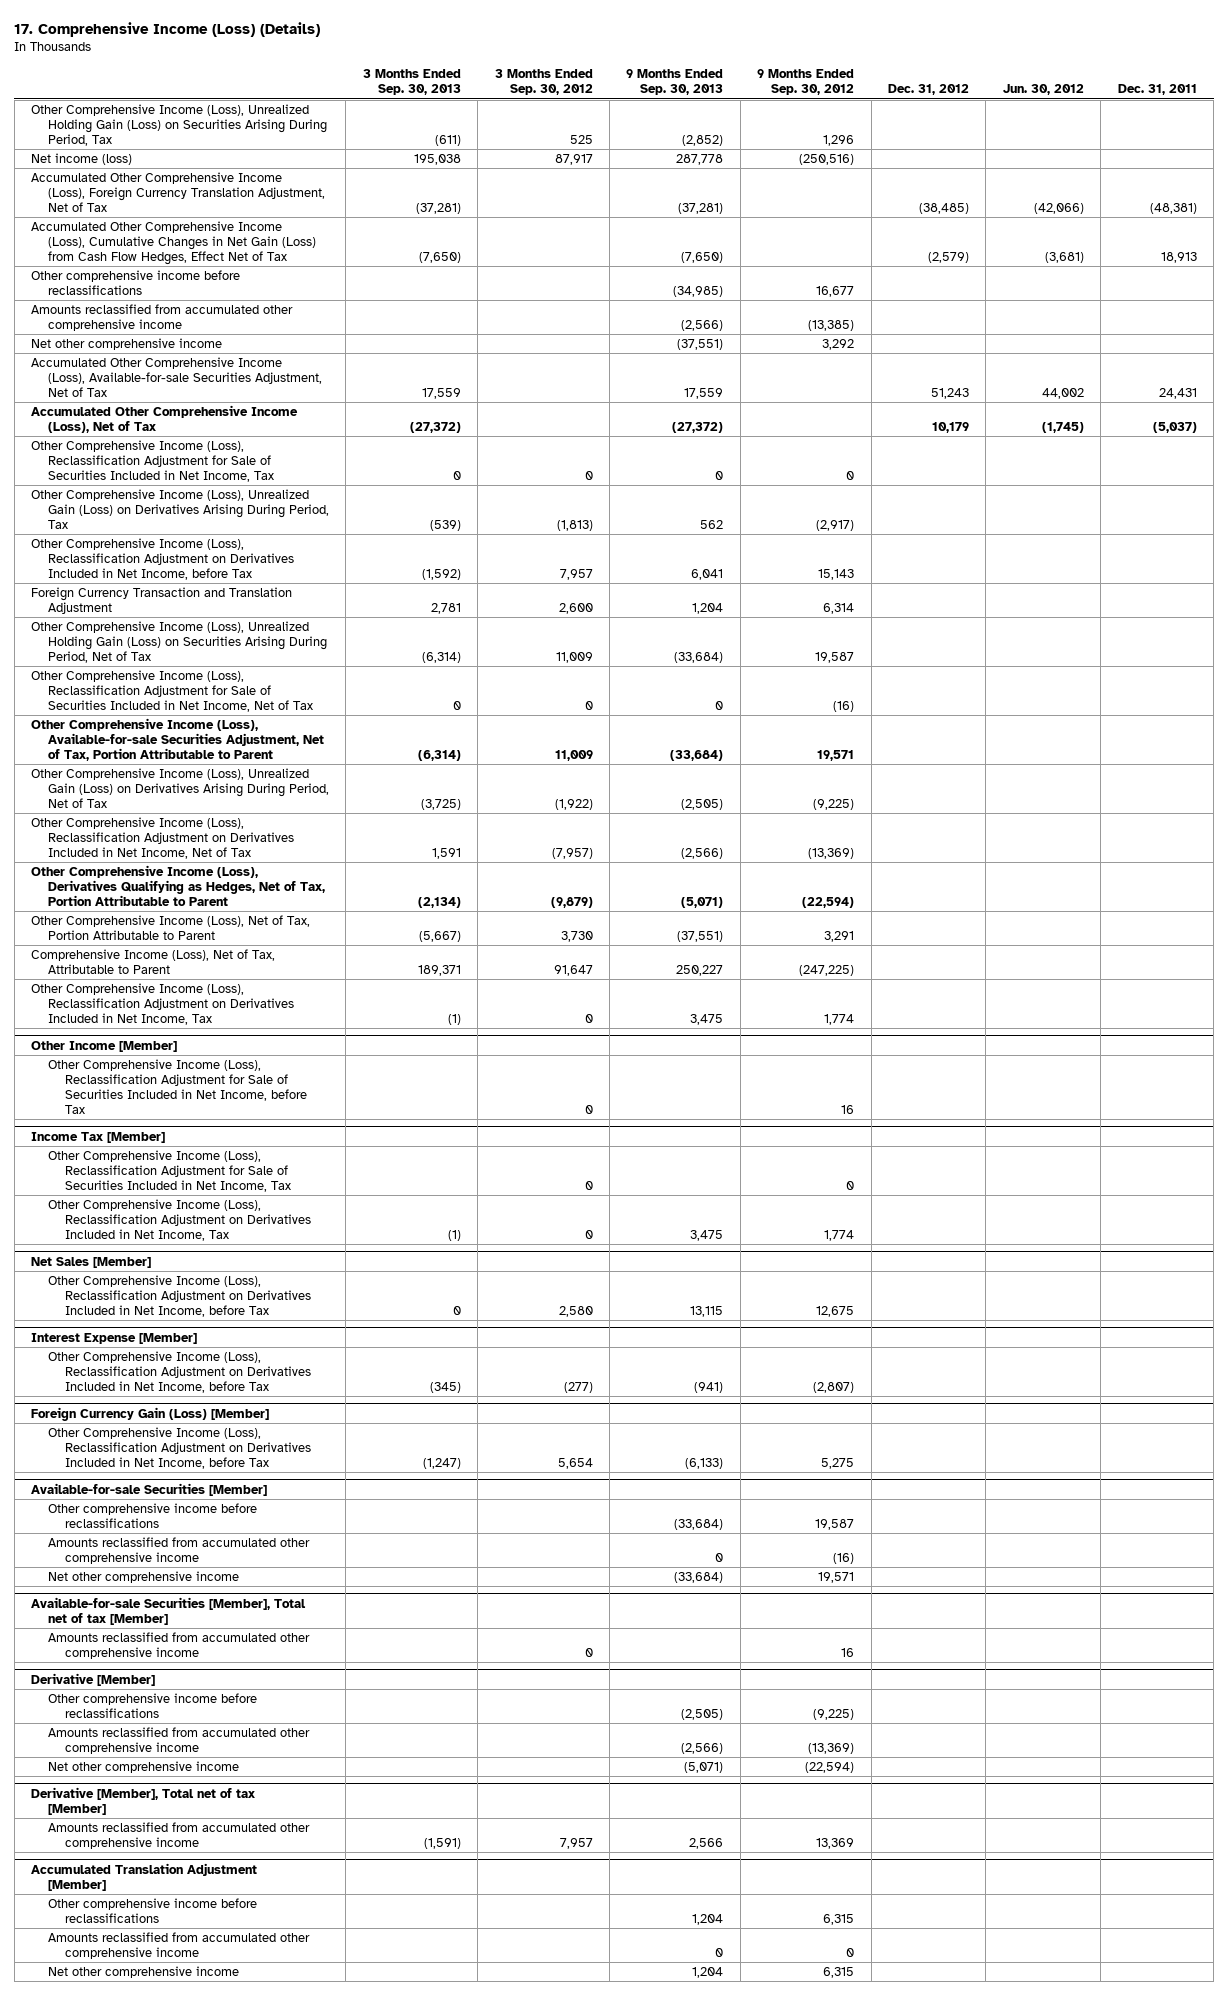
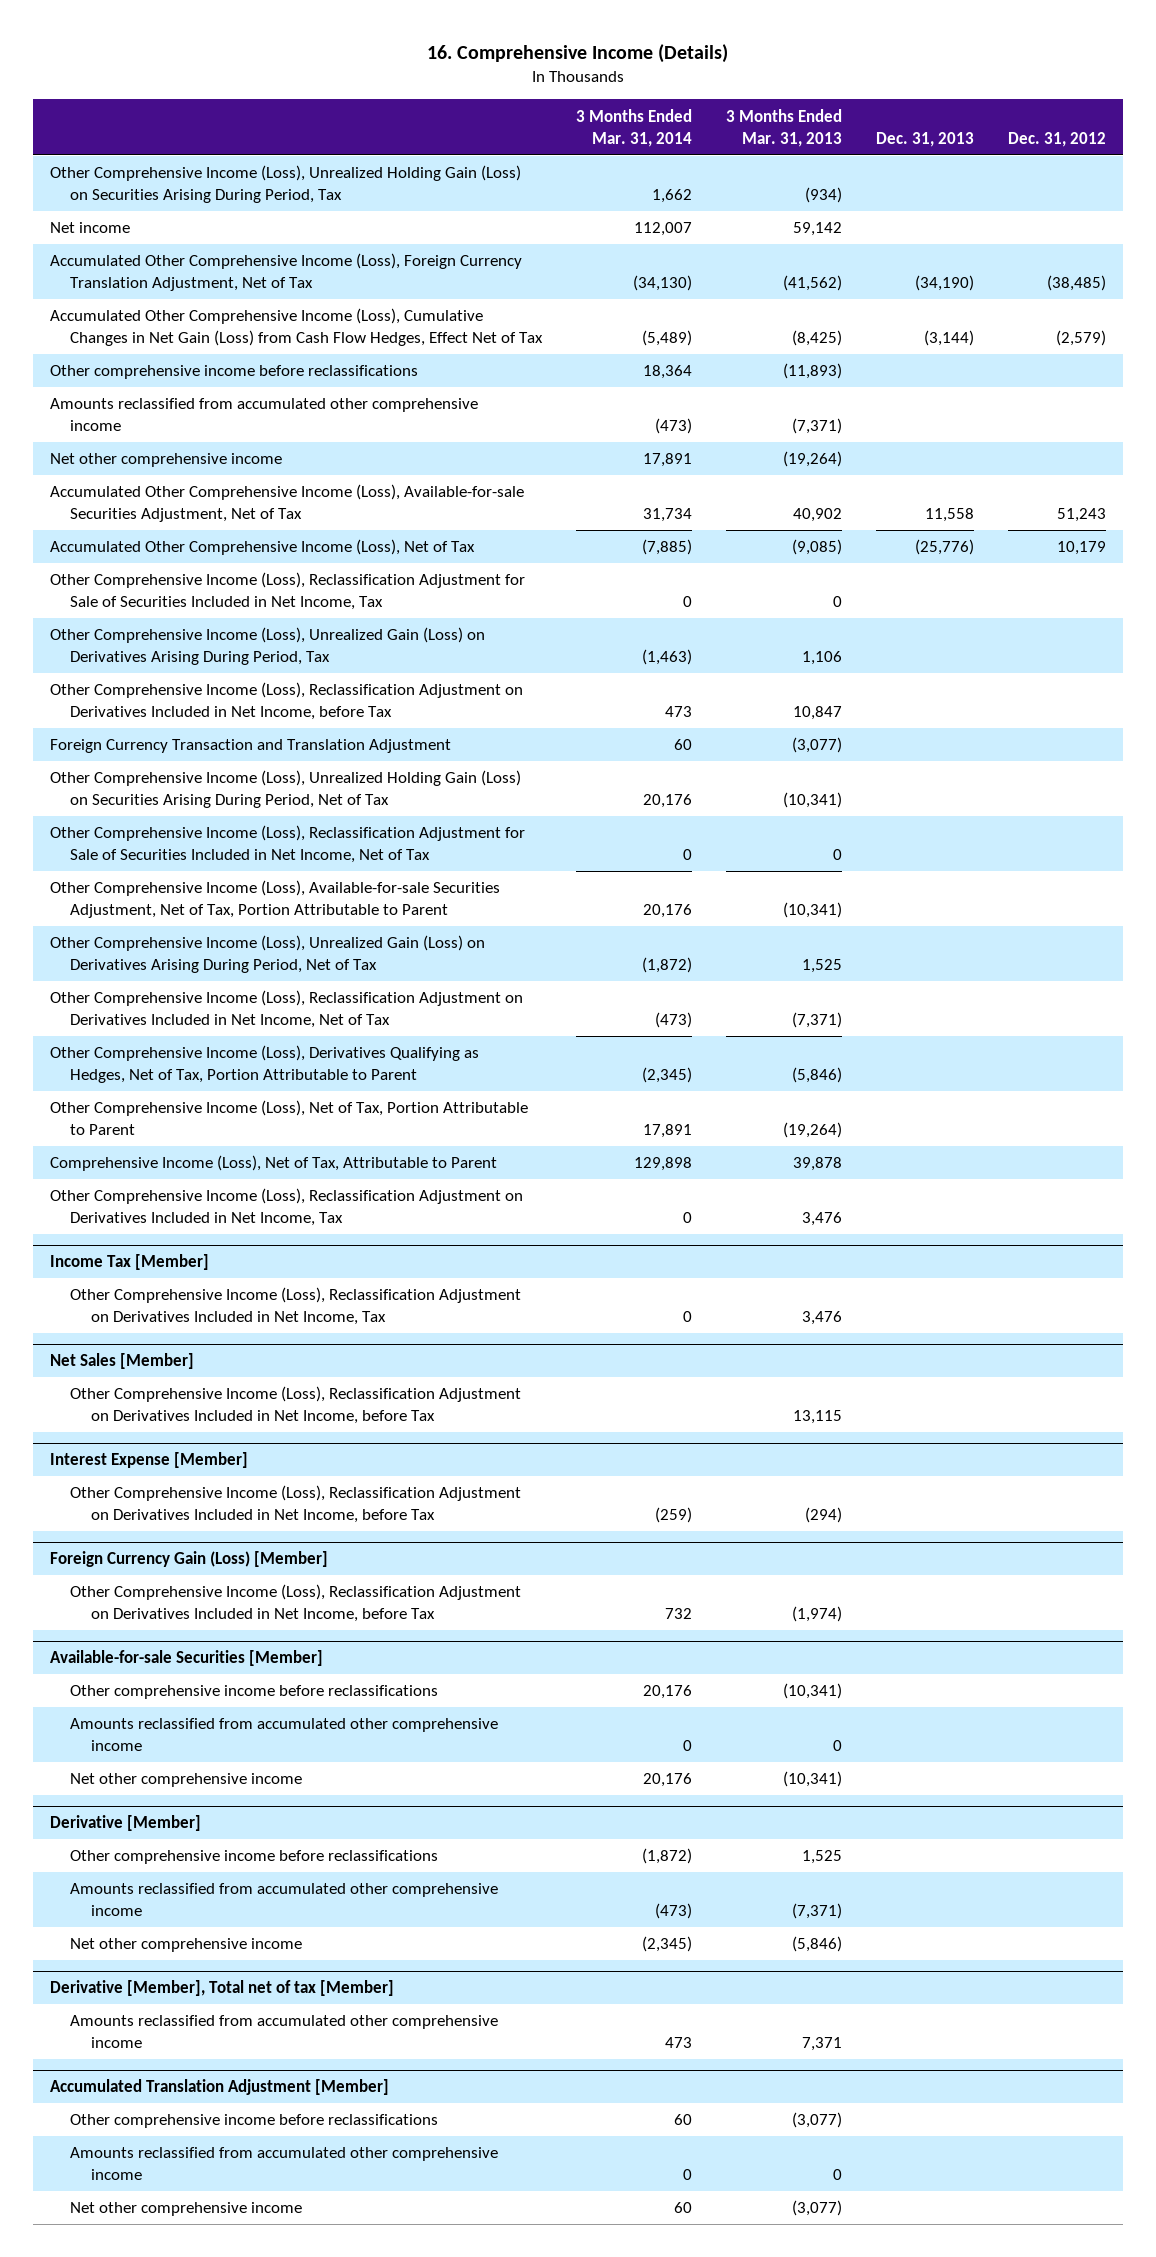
- 17. Comprehensive Income (Loss) (Details)
+ 16. Comprehensive Income (Details)
- | 3 Months Ended Sep. 30, 2013 | 3 Months Ended Sep. 30, 2012 | 9 Months Ended Sep. 30, 2013 | 9 Months Ended Sep. 30, 2012 | Dec. 31, 2012 | Jun. 30, 2012 | Dec. 31, 2011
+ | 3 Months Ended Mar. 31, 2014 | 3 Months Ended Mar. 31, 2013 | Dec. 31, 2013 | Dec. 31, 2012
- Net income (loss) | 195,038 | 87,917 | 287,778 | (250,516) | | |
+ Net income | 112,007 | 59,142 | |
- Other Income [Member]
- Other Comprehensive Income (Loss), Reclassification Adjustment for Sale of Securities Included in Net Income, before Tax | | 0 | | 16 | | |
@ Income Tax [Member]
- Other Comprehensive Income (Loss), Reclassification Adjustment for Sale of Securities Included in Net Income, Tax | | 0 | | 0 | | |
- Available-for-sale Securities [Member], Total net of tax [Member]
- Amounts reclassified from accumulated other comprehensive income | | 0 | | 16 | | |

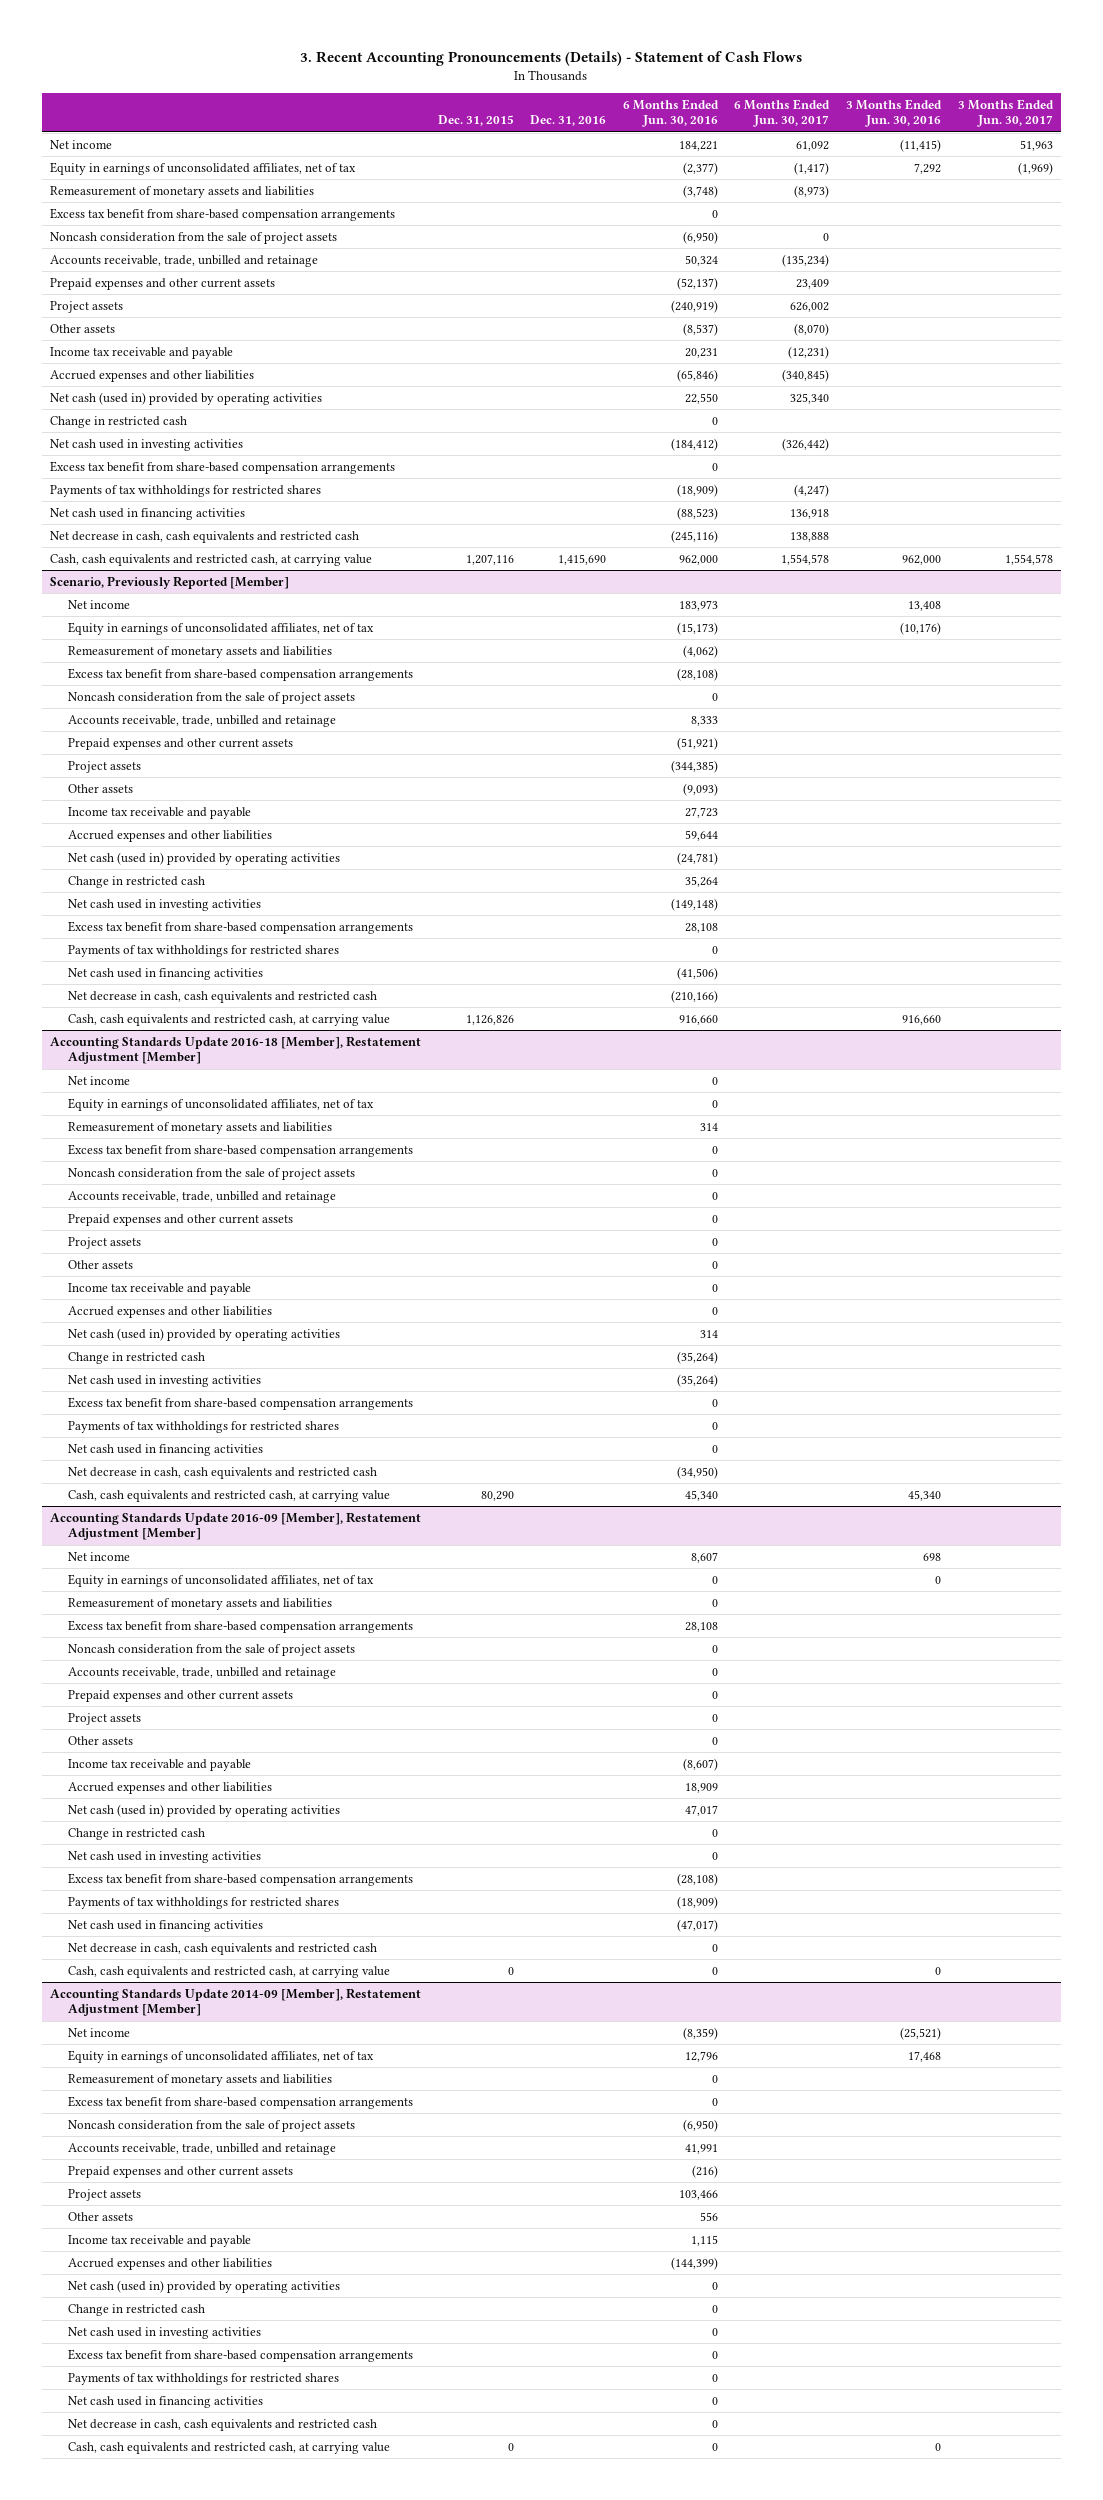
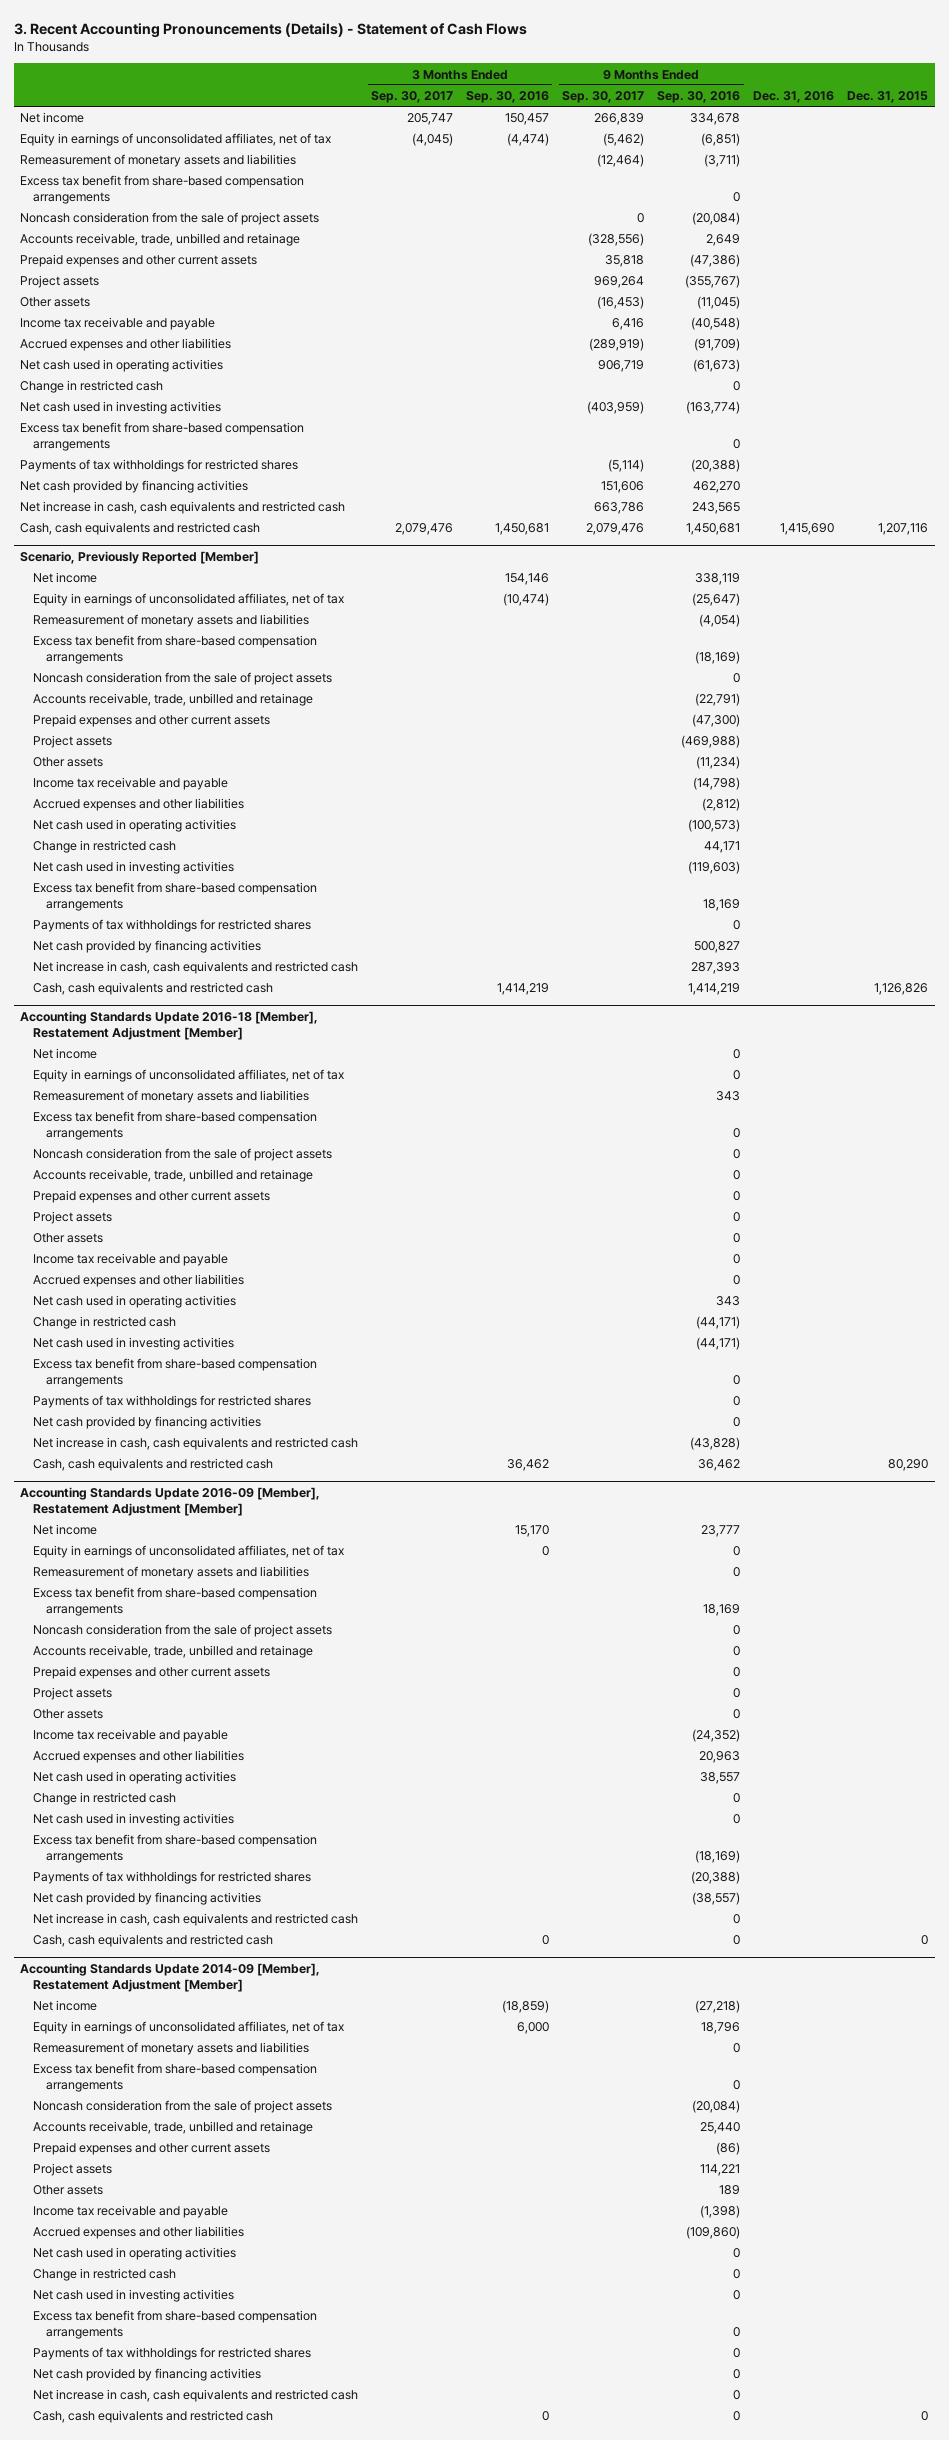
- | Dec. 31, 2015 | Dec. 31, 2016 | 6 Months Ended Jun. 30, 2016 | 6 Months Ended Jun. 30, 2017 | 3 Months Ended Jun. 30, 2016 | 3 Months Ended Jun. 30, 2017
+ | 3 Months Ended Sep. 30, 2017 | 3 Months Ended Sep. 30, 2016 | 9 Months Ended Sep. 30, 2017 | 9 Months Ended Sep. 30, 2016 | Dec. 31, 2016 | Dec. 31, 2015
- Net cash (used in) provided by operating activities | | | 22,550 | 325,340 | |
+ Net cash used in operating activities | | | 906,719 | (61,673) | |
- Net cash used in financing activities | | | (88,523) | 136,918 | |
- Net decrease in cash, cash equivalents and restricted cash | | | (245,116) | 138,888 | |
- Cash, cash equivalents and restricted cash, at carrying value | 1,207,116 | 1,415,690 | 962,000 | 1,554,578 | 962,000 | 1,554,578
+ Net cash provided by financing activities | | | 151,606 | 462,270 | |
+ Net increase in cash, cash equivalents and restricted cash | | | 663,786 | 243,565 | |
+ Cash, cash equivalents and restricted cash | 2,079,476 | 1,450,681 | 2,079,476 | 1,450,681 | 1,415,690 | 1,207,116
@ Scenario, Previously Reported [Member]
- Net cash (used in) provided by operating activities | | | (24,781) | | |
+ Net cash used in operating activities | | | | (100,573) | |
- Net cash used in financing activities | | | (41,506) | | |
- Net decrease in cash, cash equivalents and restricted cash | | | (210,166) | | |
- Cash, cash equivalents and restricted cash, at carrying value | 1,126,826 | | 916,660 | | 916,660 |
+ Net cash provided by financing activities | | | | 500,827 | |
+ Net increase in cash, cash equivalents and restricted cash | | | | 287,393 | |
+ Cash, cash equivalents and restricted cash | | 1,414,219 | | 1,414,219 | | 1,126,826
@ Accounting Standards Update 2016-18 [Member], Restatement Adjustment [Member]
- Net cash (used in) provided by operating activities | | | 314 | | |
+ Net cash used in operating activities | | | | 343 | |
- Net cash used in financing activities | | | 0 | | |
- Net decrease in cash, cash equivalents and restricted cash | | | (34,950) | | |
- Cash, cash equivalents and restricted cash, at carrying value | 80,290 | | 45,340 | | 45,340 |
+ Net cash provided by financing activities | | | | 0 | |
+ Net increase in cash, cash equivalents and restricted cash | | | | (43,828) | |
+ Cash, cash equivalents and restricted cash | | 36,462 | | 36,462 | | 80,290
@ Accounting Standards Update 2016-09 [Member], Restatement Adjustment [Member]
- Net cash (used in) provided by operating activities | | | 47,017 | | |
+ Net cash used in operating activities | | | | 38,557 | |
- Net cash used in financing activities | | | (47,017) | | |
- Net decrease in cash, cash equivalents and restricted cash | | | 0 | | |
- Cash, cash equivalents and restricted cash, at carrying value | 0 | | 0 | | 0 |
+ Net cash provided by financing activities | | | | (38,557) | |
+ Net increase in cash, cash equivalents and restricted cash | | | | 0 | |
+ Cash, cash equivalents and restricted cash | | 0 | | 0 | | 0
@ Accounting Standards Update 2014-09 [Member], Restatement Adjustment [Member]
- Net cash (used in) provided by operating activities | | | 0 | | |
+ Net cash used in operating activities | | | | 0 | |
- Net cash used in financing activities | | | 0 | | |
- Net decrease in cash, cash equivalents and restricted cash | | | 0 | | |
- Cash, cash equivalents and restricted cash, at carrying value | 0 | | 0 | | 0 |
+ Net cash provided by financing activities | | | | 0 | |
+ Net increase in cash, cash equivalents and restricted cash | | | | 0 | |
+ Cash, cash equivalents and restricted cash | | 0 | | 0 | | 0

